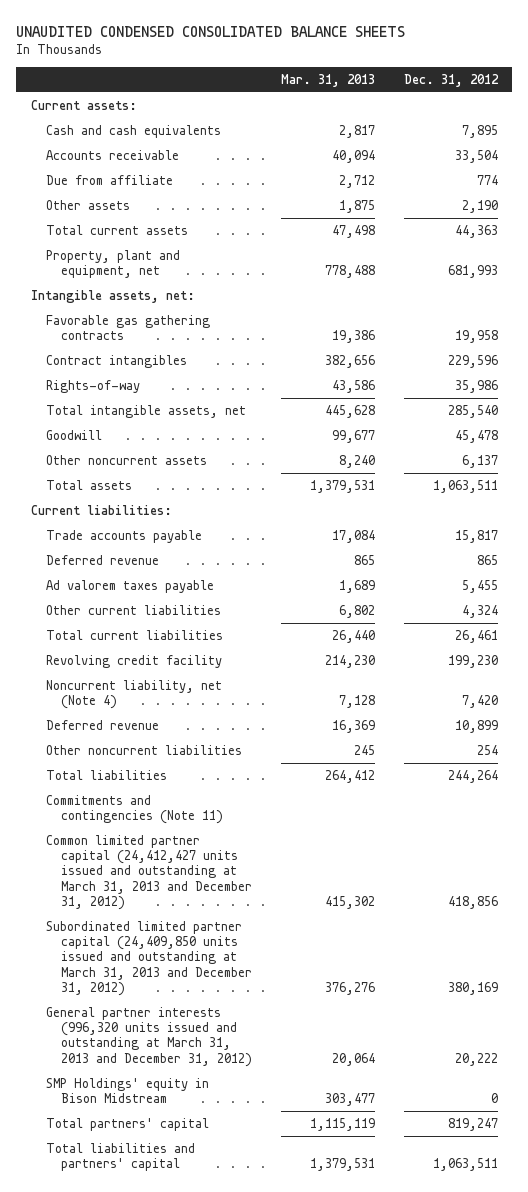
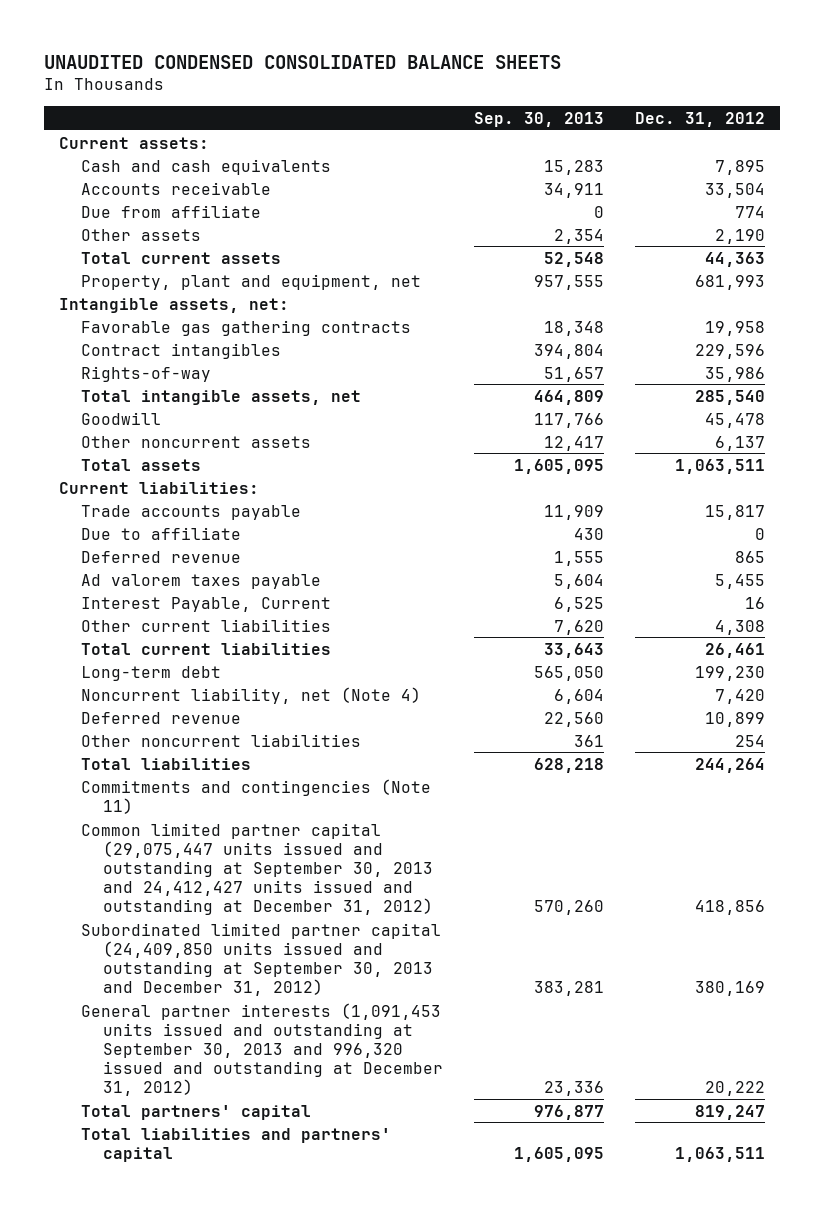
- | Mar. 31, 2013 | Dec. 31, 2012
+ | Sep. 30, 2013 | Dec. 31, 2012
+ Due to affiliate | 430 | 0
- Other current liabilities | 6,802 | 4,324
+ Interest Payable, Current | 6,525 | 16
+ Other current liabilities | 7,620 | 4,308
- Revolving credit facility | 214,230 | 199,230
+ Long-term debt | 565,050 | 199,230
- Common limited partner capital (24,412,427 units issued and outstanding at March 31, 2013 and December 31, 2012) | 415,302 | 418,856
- Subordinated limited partner capital (24,409,850 units issued and outstanding at March 31, 2013 and December 31, 2012) | 376,276 | 380,169
- General partner interests (996,320 units issued and outstanding at March 31, 2013 and December 31, 2012) | 20,064 | 20,222
- SMP Holdings' equity in Bison Midstream | 303,477 | 0
+ Common limited partner capital (29,075,447 units issued and outstanding at September 30, 2013 and 24,412,427 units issued and outstanding at December 31, 2012) | 570,260 | 418,856
+ Subordinated limited partner capital (24,409,850 units issued and outstanding at September 30, 2013 and December 31, 2012) | 383,281 | 380,169
+ General partner interests (1,091,453 units issued and outstanding at September 30, 2013 and 996,320 issued and outstanding at December 31, 2012) | 23,336 | 20,222

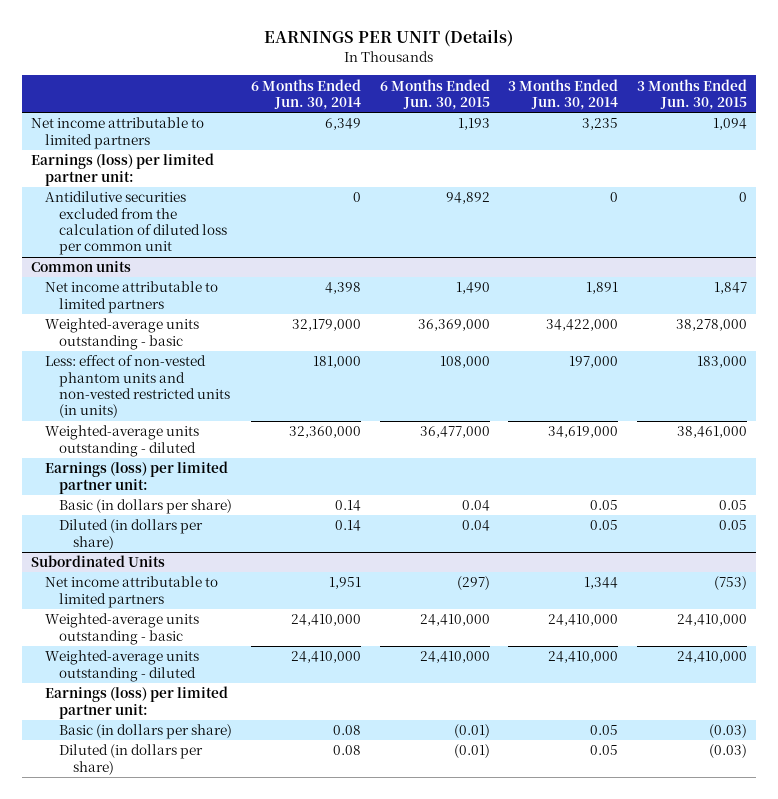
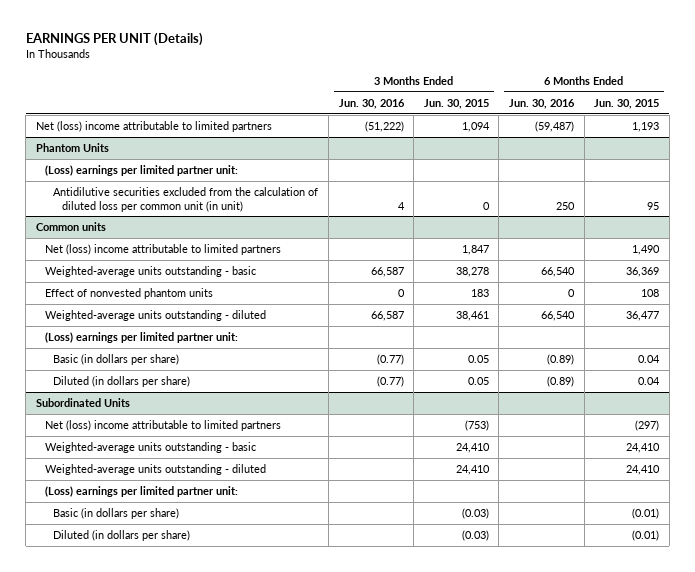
- | 6 Months Ended Jun. 30, 2014 | 6 Months Ended Jun. 30, 2015 | 3 Months Ended Jun. 30, 2014 | 3 Months Ended Jun. 30, 2015
+ | 3 Months Ended Jun. 30, 2016 | 3 Months Ended Jun. 30, 2015 | 6 Months Ended Jun. 30, 2016 | 6 Months Ended Jun. 30, 2015
- Net income attributable to limited partners | 6,349 | 1,193 | 3,235 | 1,094
- Earnings (loss) per limited partner unit:
- Antidilutive securities excluded from the calculation of diluted loss per common unit | 0 | 94,892 | 0 | 0
+ Net (loss) income attributable to limited partners | (51,222) | 1,094 | (59,487) | 1,193
+ Phantom Units
+ (Loss) earnings per limited partner unit:
+ Antidilutive securities excluded from the calculation of diluted loss per common unit (in unit) | 4 | 0 | 250 | 95
@ Common units
- Net income attributable to limited partners | 4,398 | 1,490 | 1,891 | 1,847
- Weighted-average units outstanding - basic | 32,179,000 | 36,369,000 | 34,422,000 | 38,278,000
- Less: effect of non-vested phantom units and non-vested restricted units (in units) | 181,000 | 108,000 | 197,000 | 183,000
- Weighted-average units outstanding - diluted | 32,360,000 | 36,477,000 | 34,619,000 | 38,461,000
- Earnings (loss) per limited partner unit:
+ Net (loss) income attributable to limited partners | | 1,847 | | 1,490
+ Weighted-average units outstanding - basic | 66,587 | 38,278 | 66,540 | 36,369
+ Effect of nonvested phantom units | 0 | 183 | 0 | 108
+ Weighted-average units outstanding - diluted | 66,587 | 38,461 | 66,540 | 36,477
+ (Loss) earnings per limited partner unit:
@ Subordinated Units
- Net income attributable to limited partners | 1,951 | (297) | 1,344 | (753)
- Weighted-average units outstanding - basic | 24,410,000 | 24,410,000 | 24,410,000 | 24,410,000
- Weighted-average units outstanding - diluted | 24,410,000 | 24,410,000 | 24,410,000 | 24,410,000
- Earnings (loss) per limited partner unit:
+ Net (loss) income attributable to limited partners | | (753) | | (297)
+ Weighted-average units outstanding - basic | | 24,410 | | 24,410
+ Weighted-average units outstanding - diluted | | 24,410 | | 24,410
+ (Loss) earnings per limited partner unit:

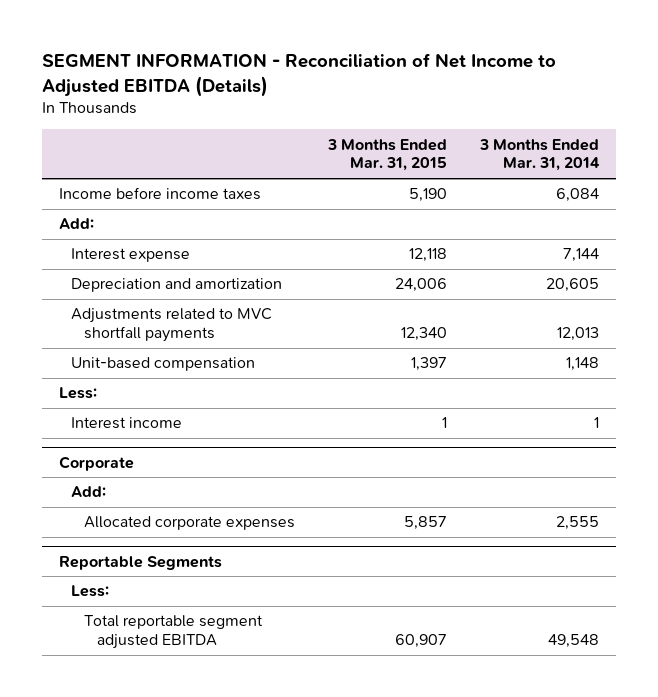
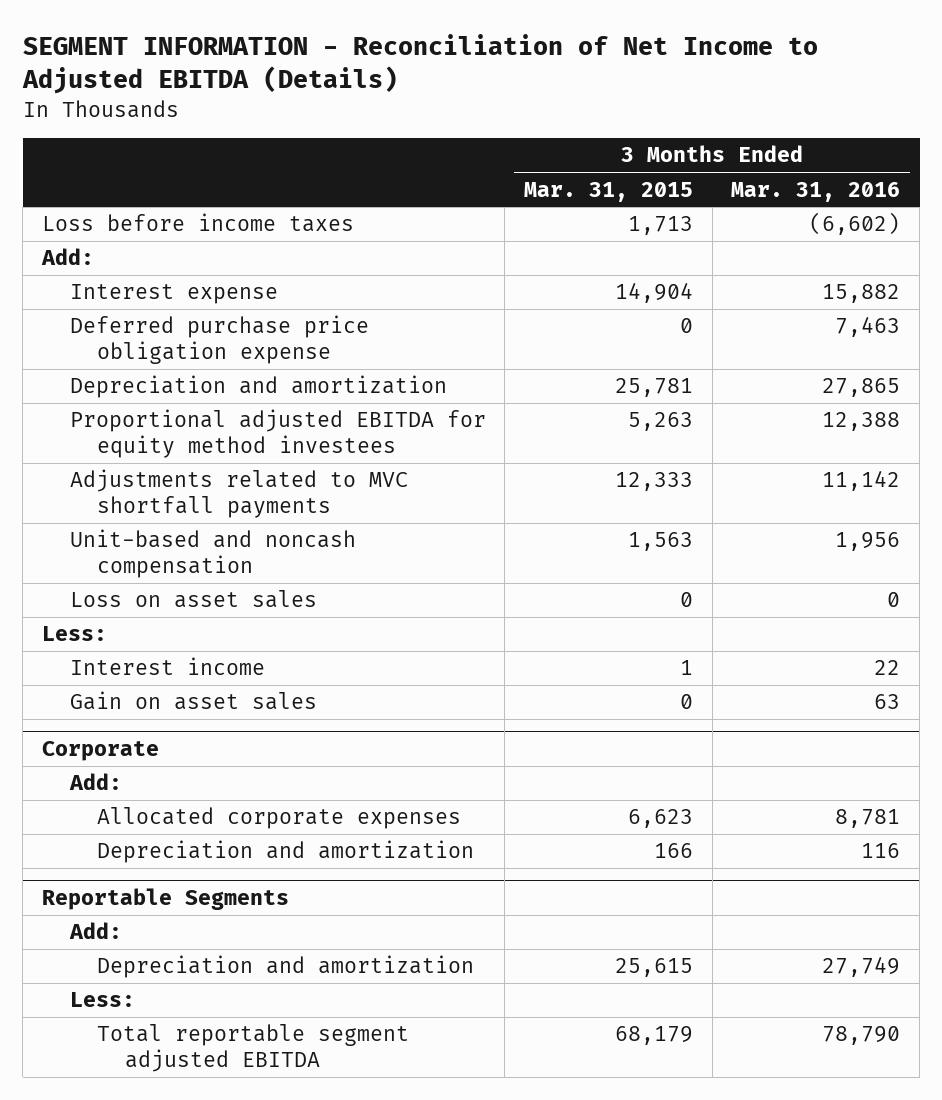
- | 3 Months Ended Mar. 31, 2015 | 3 Months Ended Mar. 31, 2014
+ | 3 Months Ended Mar. 31, 2015 | 3 Months Ended Mar. 31, 2016
- Income before income taxes | 5,190 | 6,084
+ Loss before income taxes | 1,713 | (6,602)
- Interest expense | 12,118 | 7,144
- Depreciation and amortization | 24,006 | 20,605
- Adjustments related to MVC shortfall payments | 12,340 | 12,013
- Unit-based compensation | 1,397 | 1,148
+ Interest expense | 14,904 | 15,882
+ Deferred purchase price obligation expense | 0 | 7,463
+ Depreciation and amortization | 25,781 | 27,865
+ Proportional adjusted EBITDA for equity method investees | 5,263 | 12,388
+ Adjustments related to MVC shortfall payments | 12,333 | 11,142
+ Unit-based and noncash compensation | 1,563 | 1,956
+ Loss on asset sales | 0 | 0
+ Gain on asset sales | 0 | 63
@ Corporate
- Allocated corporate expenses | 5,857 | 2,555
+ Allocated corporate expenses | 6,623 | 8,781
+ Depreciation and amortization | 166 | 116
@ Reportable Segments
+ Add:
+ Depreciation and amortization | 25,615 | 27,749
- Total reportable segment adjusted EBITDA | 60,907 | 49,548
+ Total reportable segment adjusted EBITDA | 68,179 | 78,790

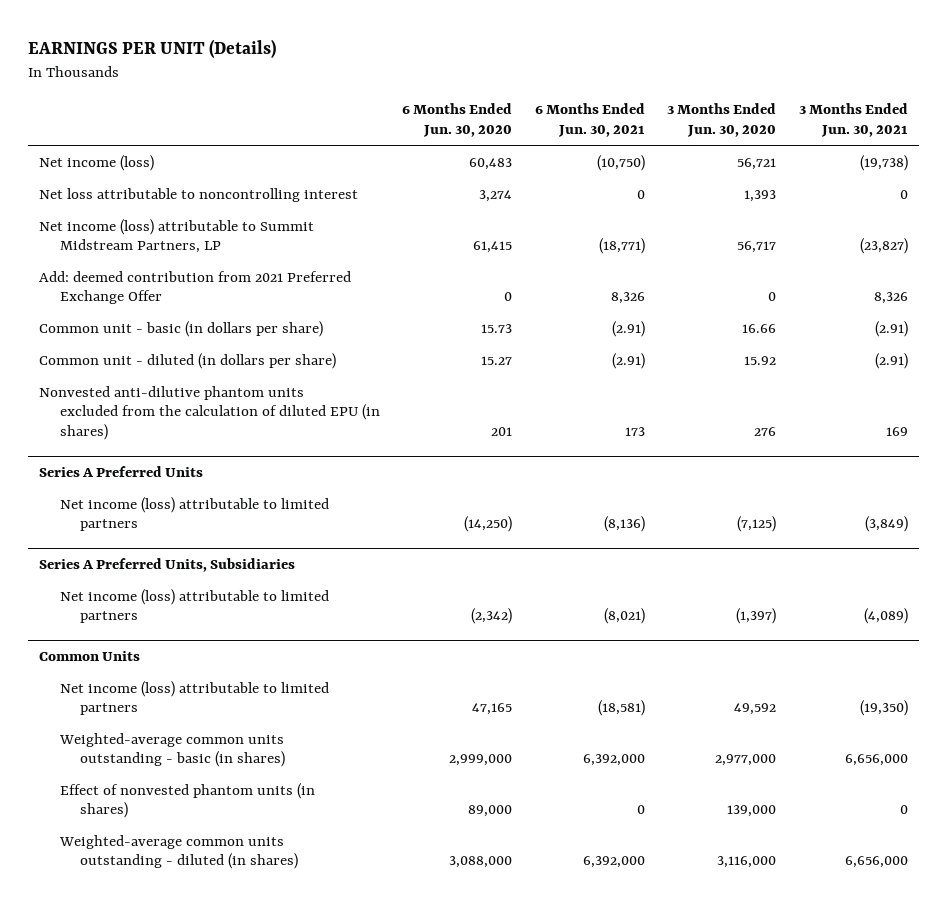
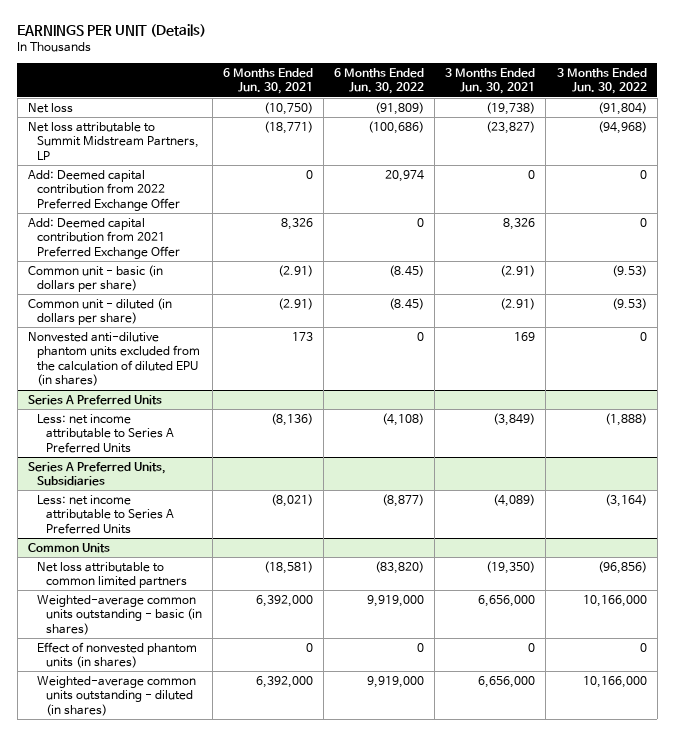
- | 6 Months Ended Jun. 30, 2020 | 6 Months Ended Jun. 30, 2021 | 3 Months Ended Jun. 30, 2020 | 3 Months Ended Jun. 30, 2021
+ | 6 Months Ended Jun. 30, 2021 | 6 Months Ended Jun. 30, 2022 | 3 Months Ended Jun. 30, 2021 | 3 Months Ended Jun. 30, 2022
- Net income (loss) | 60,483 | (10,750) | 56,721 | (19,738)
- Net loss attributable to noncontrolling interest | 3,274 | 0 | 1,393 | 0
- Net income (loss) attributable to Summit Midstream Partners, LP | 61,415 | (18,771) | 56,717 | (23,827)
- Add: deemed contribution from 2021 Preferred Exchange Offer | 0 | 8,326 | 0 | 8,326
+ Net loss | (10,750) | (91,809) | (19,738) | (91,804)
+ Net loss attributable to Summit Midstream Partners, LP | (18,771) | (100,686) | (23,827) | (94,968)
+ Add: Deemed capital contribution from 2022 Preferred Exchange Offer | 0 | 20,974 | 0 | 0
+ Add: Deemed capital contribution from 2021 Preferred Exchange Offer | 8,326 | 0 | 8,326 | 0
@ Series A Preferred Units
- Net income (loss) attributable to limited partners | (14,250) | (8,136) | (7,125) | (3,849)
+ Less: net income attributable to Series A Preferred Units | (8,136) | (4,108) | (3,849) | (1,888)
@ Series A Preferred Units, Subsidiaries
- Net income (loss) attributable to limited partners | (2,342) | (8,021) | (1,397) | (4,089)
+ Less: net income attributable to Series A Preferred Units | (8,021) | (8,877) | (4,089) | (3,164)
@ Common Units
- Net income (loss) attributable to limited partners | 47,165 | (18,581) | 49,592 | (19,350)
+ Net loss attributable to common limited partners | (18,581) | (83,820) | (19,350) | (96,856)

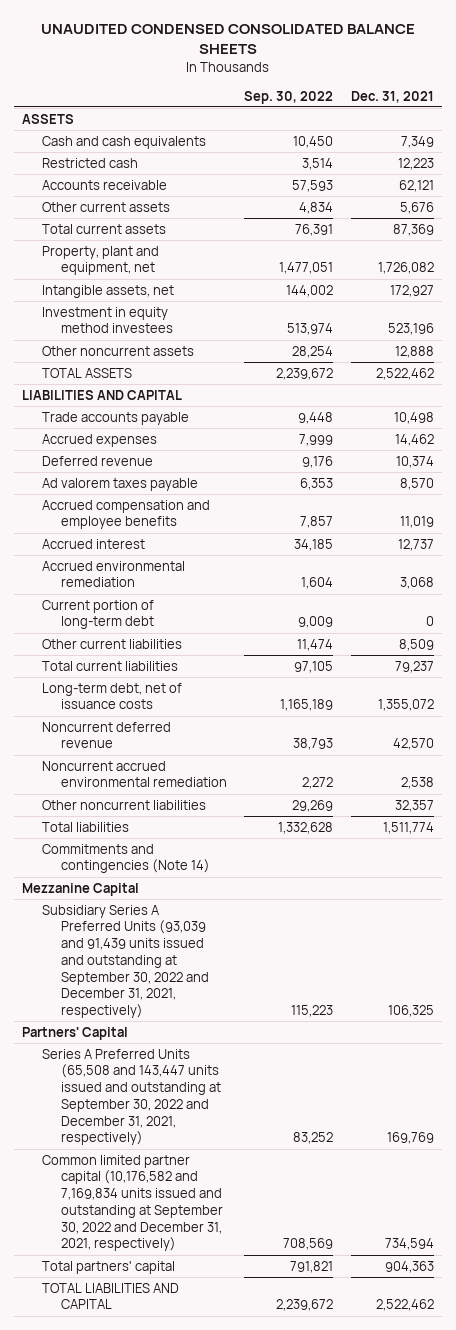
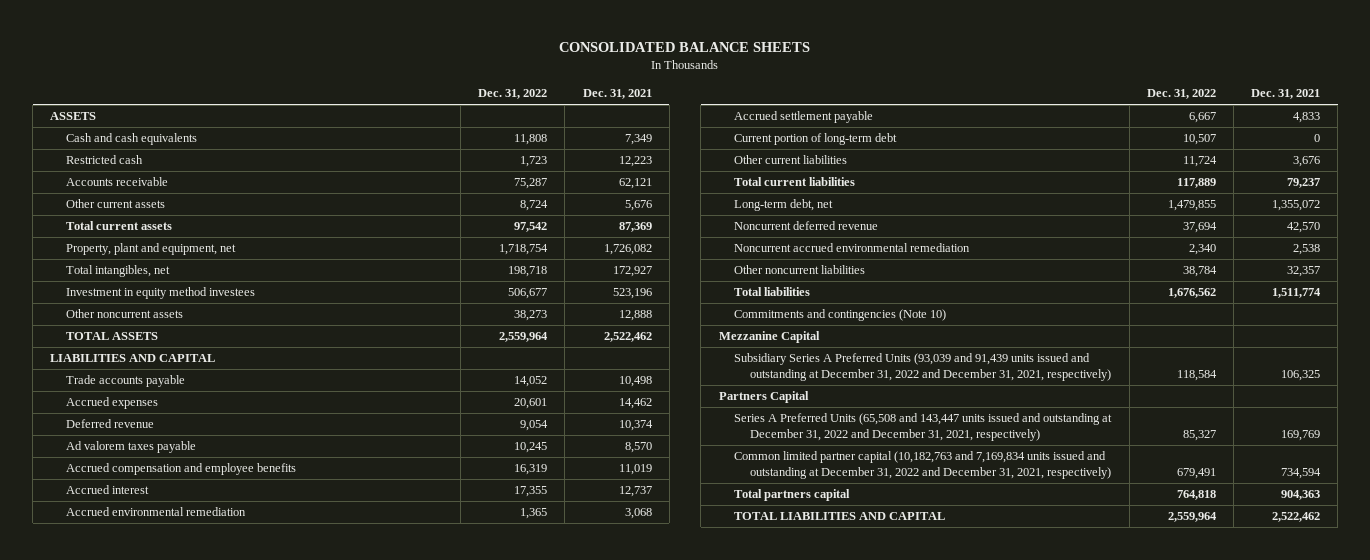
- UNAUDITED CONDENSED CONSOLIDATED BALANCE SHEETS
+ CONSOLIDATED BALANCE SHEETS
- | Sep. 30, 2022 | Dec. 31, 2021
+ | Dec. 31, 2022 | Dec. 31, 2021
- Intangible assets, net | 144,002 | 172,927
+ Total intangibles, net | 198,718 | 172,927
+ Accrued settlement payable | 6,667 | 4,833
- Other current liabilities | 11,474 | 8,509
+ Other current liabilities | 11,724 | 3,676
- Long-term debt, net of issuance costs | 1,165,189 | 1,355,072
+ Long-term debt, net | 1,479,855 | 1,355,072
- Commitments and contingencies (Note 14)
+ Commitments and contingencies (Note 10)
- Subsidiary Series A Preferred Units (93,039 and 91,439 units issued and outstanding at September 30, 2022 and December 31, 2021, respectively) | 115,223 | 106,325
- Partners' Capital
- Series A Preferred Units (65,508 and 143,447 units issued and outstanding at September 30, 2022 and December 31, 2021, respectively) | 83,252 | 169,769
- Common limited partner capital (10,176,582 and 7,169,834 units issued and outstanding at September 30, 2022 and December 31, 2021, respectively) | 708,569 | 734,594
- Total partners' capital | 791,821 | 904,363
+ Subsidiary Series A Preferred Units (93,039 and 91,439 units issued and outstanding at December 31, 2022 and December 31, 2021, respectively) | 118,584 | 106,325
+ Partners Capital
+ Series A Preferred Units (65,508 and 143,447 units issued and outstanding at December 31, 2022 and December 31, 2021, respectively) | 85,327 | 169,769
+ Common limited partner capital (10,182,763 and 7,169,834 units issued and outstanding at December 31, 2022 and December 31, 2021, respectively) | 679,491 | 734,594
+ Total partners capital | 764,818 | 904,363

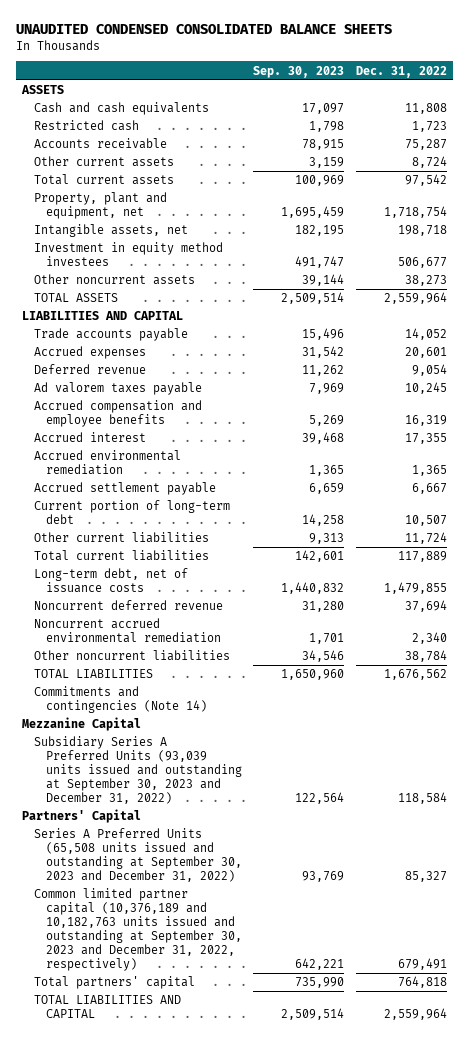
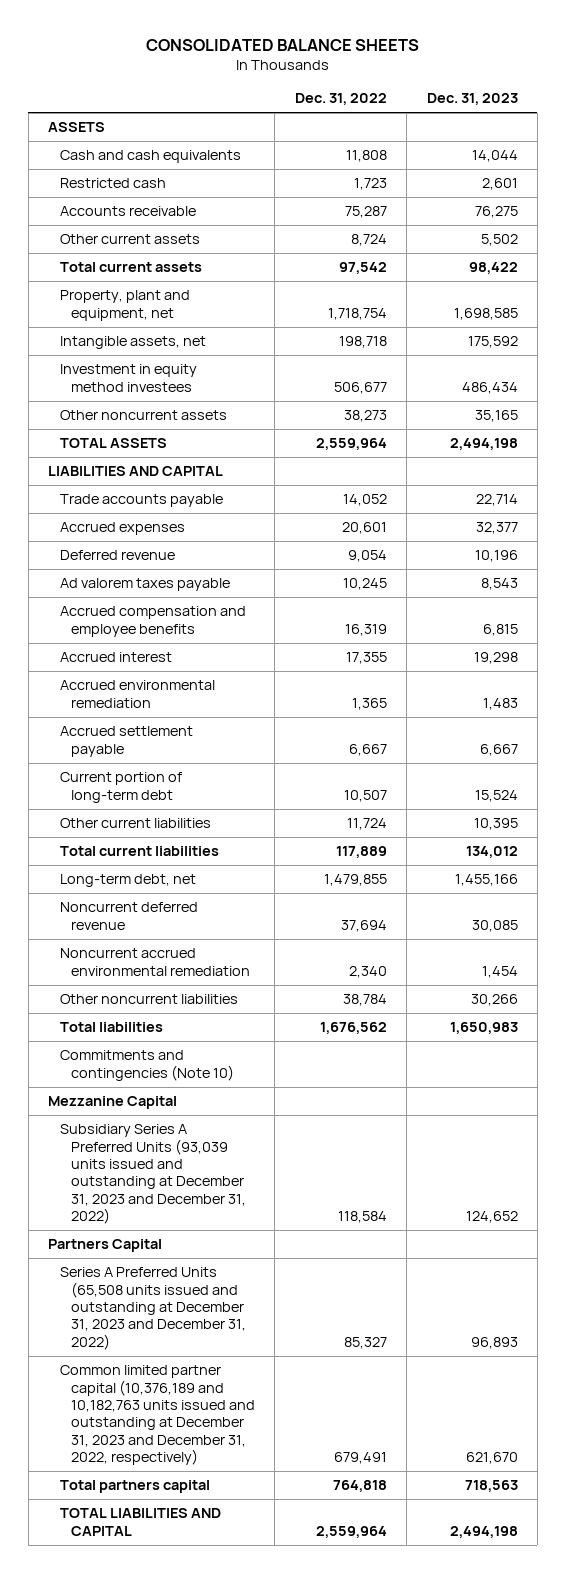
- UNAUDITED CONDENSED CONSOLIDATED BALANCE SHEETS
+ CONSOLIDATED BALANCE SHEETS
- | Sep. 30, 2023 | Dec. 31, 2022
+ | Dec. 31, 2022 | Dec. 31, 2023
- Long-term debt, net of issuance costs | 1,440,832 | 1,479,855
+ Long-term debt, net | 1,479,855 | 1,455,166
- TOTAL LIABILITIES | 1,650,960 | 1,676,562
- Commitments and contingencies (Note 14)
+ Total liabilities | 1,676,562 | 1,650,983
+ Commitments and contingencies (Note 10)
- Subsidiary Series A Preferred Units (93,039 units issued and outstanding at September 30, 2023 and December 31, 2022) | 122,564 | 118,584
- Partners' Capital
- Series A Preferred Units (65,508 units issued and outstanding at September 30, 2023 and December 31, 2022) | 93,769 | 85,327
- Common limited partner capital (10,376,189 and 10,182,763 units issued and outstanding at September 30, 2023 and December 31, 2022, respectively) | 642,221 | 679,491
- Total partners' capital | 735,990 | 764,818
+ Subsidiary Series A Preferred Units (93,039 units issued and outstanding at December 31, 2023 and December 31, 2022) | 118,584 | 124,652
+ Partners Capital
+ Series A Preferred Units (65,508 units issued and outstanding at December 31, 2023 and December 31, 2022) | 85,327 | 96,893
+ Common limited partner capital (10,376,189 and 10,182,763 units issued and outstanding at December 31, 2023 and December 31, 2022, respectively) | 679,491 | 621,670
+ Total partners capital | 764,818 | 718,563

